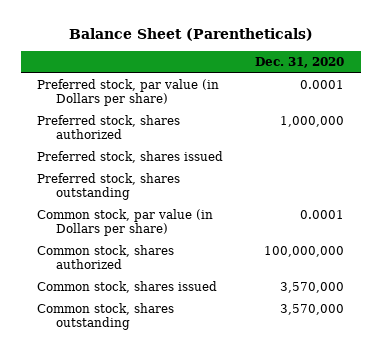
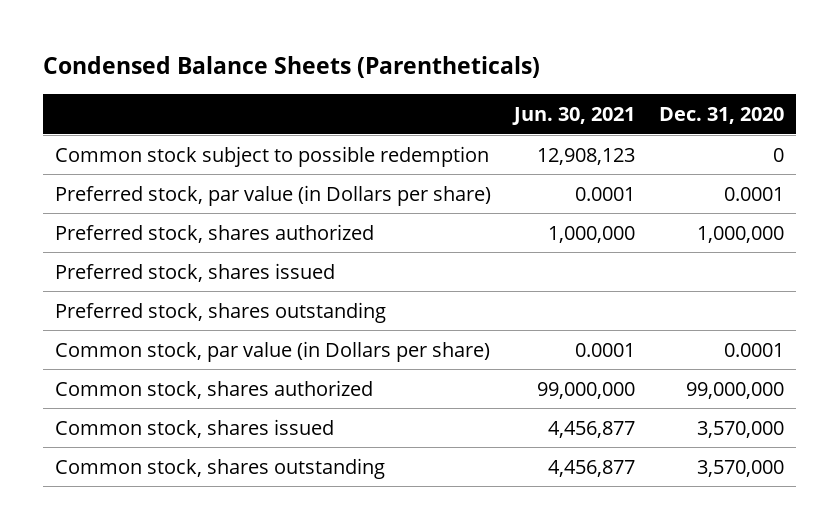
- Balance Sheet (Parentheticals)
+ Condensed Balance Sheets (Parentheticals)
- | Dec. 31, 2020
+ | Jun. 30, 2021 | Dec. 31, 2020
+ Common stock subject to possible redemption | 12,908,123 | 0
- Common stock, shares authorized | 100,000,000
+ Common stock, shares authorized | 99,000,000 | 99,000,000

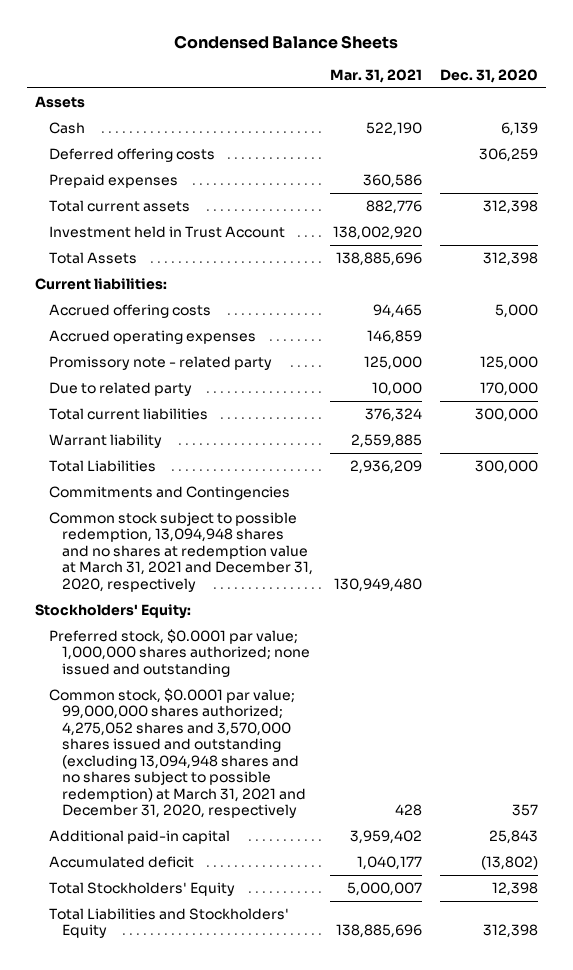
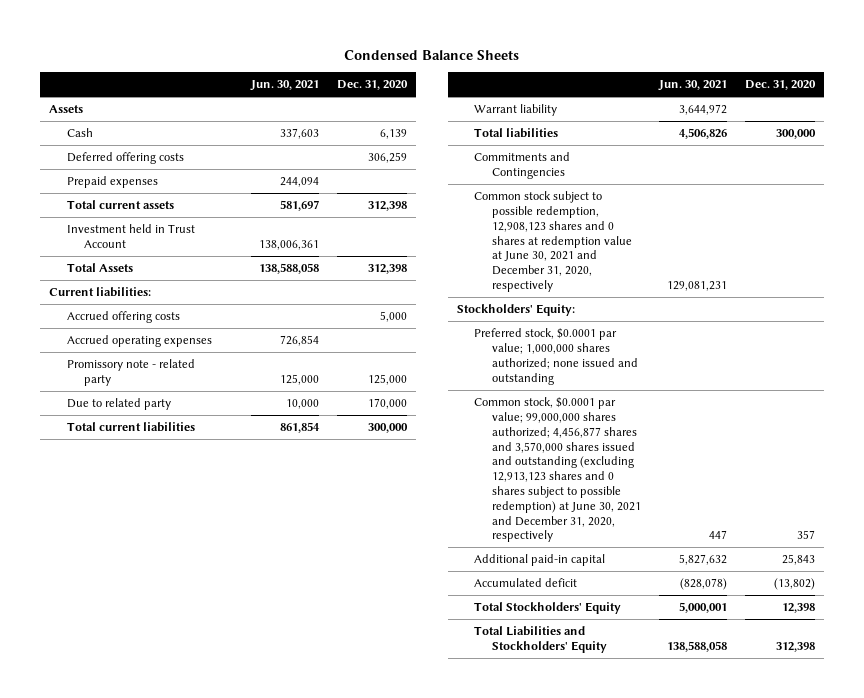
- | Mar. 31, 2021 | Dec. 31, 2020
+ | Jun. 30, 2021 | Dec. 31, 2020
- Total Liabilities | 2,936,209 | 300,000
+ Total liabilities | 4,506,826 | 300,000
- Common stock subject to possible redemption, 13,094,948 shares and no shares at redemption value at March 31, 2021 and December 31, 2020, respectively | 130,949,480 |
+ Common stock subject to possible redemption, 12,908,123 shares and 0 shares at redemption value at June 30, 2021 and December 31, 2020, respectively | 129,081,231 |
- Common stock, $0.0001 par value; 99,000,000 shares authorized; 4,275,052 shares and 3,570,000 shares issued and outstanding (excluding 13,094,948 shares and no shares subject to possible redemption) at March 31, 2021 and December 31, 2020, respectively | 428 | 357
+ Common stock, $0.0001 par value; 99,000,000 shares authorized; 4,456,877 shares and 3,570,000 shares issued and outstanding (excluding 12,913,123 shares and 0 shares subject to possible redemption) at June 30, 2021 and December 31, 2020, respectively | 447 | 357

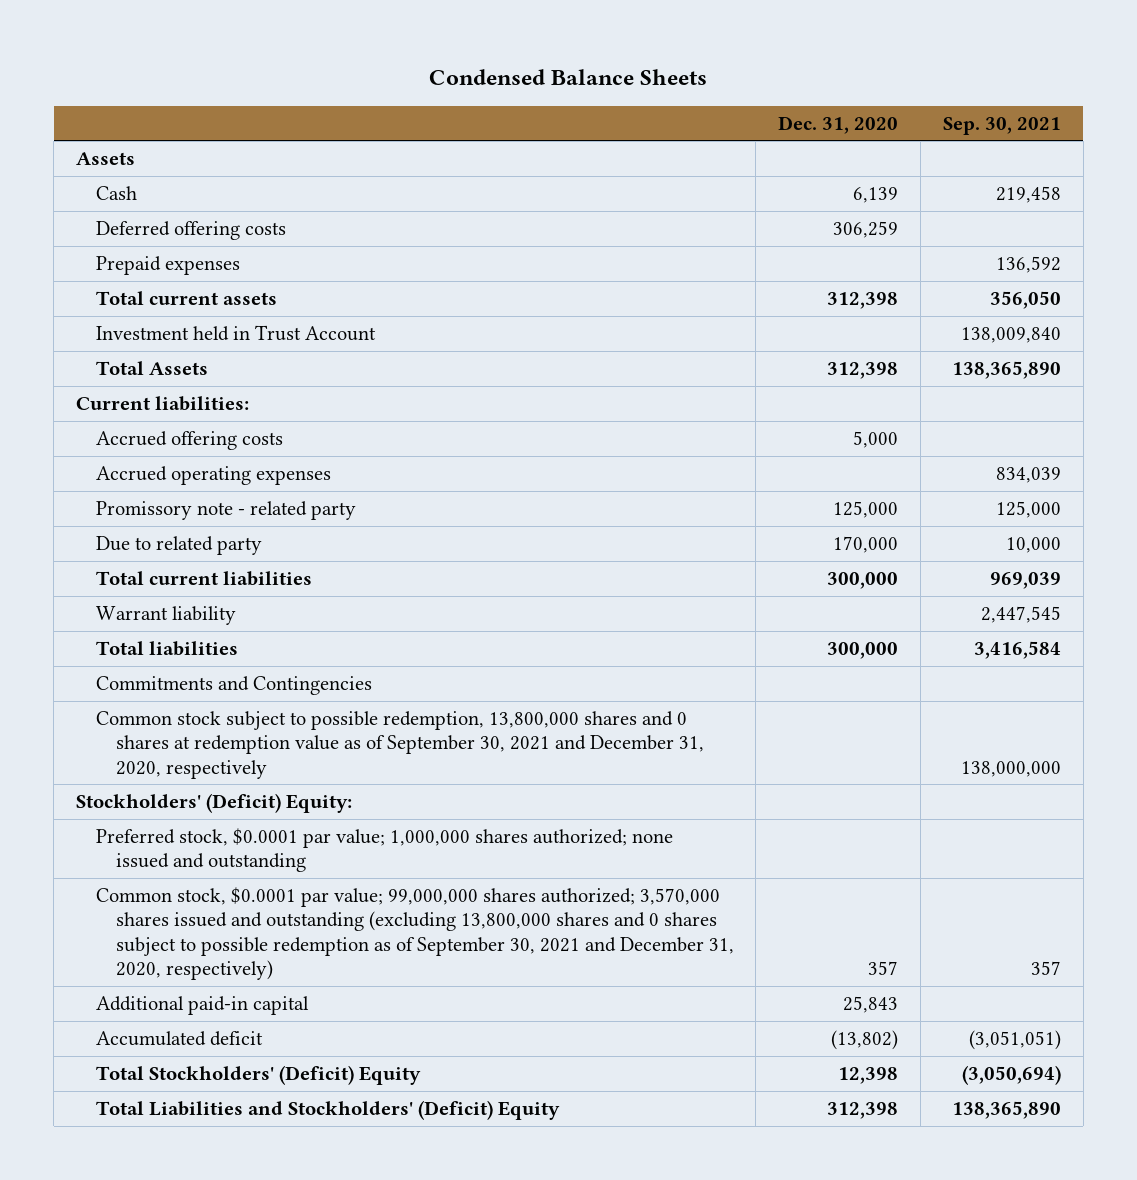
- | Jun. 30, 2021 | Dec. 31, 2020
+ | Dec. 31, 2020 | Sep. 30, 2021
- Common stock subject to possible redemption, 12,908,123 shares and 0 shares at redemption value at June 30, 2021 and December 31, 2020, respectively | 129,081,231 |
- Stockholders' Equity:
+ Common stock subject to possible redemption, 13,800,000 shares and 0 shares at redemption value as of September 30, 2021 and December 31, 2020, respectively | | 138,000,000
+ Stockholders' (Deficit) Equity:
- Common stock, $0.0001 par value; 99,000,000 shares authorized; 4,456,877 shares and 3,570,000 shares issued and outstanding (excluding 12,913,123 shares and 0 shares subject to possible redemption) at June 30, 2021 and December 31, 2020, respectively | 447 | 357
+ Common stock, $0.0001 par value; 99,000,000 shares authorized; 3,570,000 shares issued and outstanding (excluding 13,800,000 shares and 0 shares subject to possible redemption as of September 30, 2021 and December 31, 2020, respectively) | 357 | 357
- Total Stockholders' Equity | 5,000,001 | 12,398
- Total Liabilities and Stockholders' Equity | 138,588,058 | 312,398
+ Total Stockholders' (Deficit) Equity | 12,398 | (3,050,694)
+ Total Liabilities and Stockholders' (Deficit) Equity | 312,398 | 138,365,890

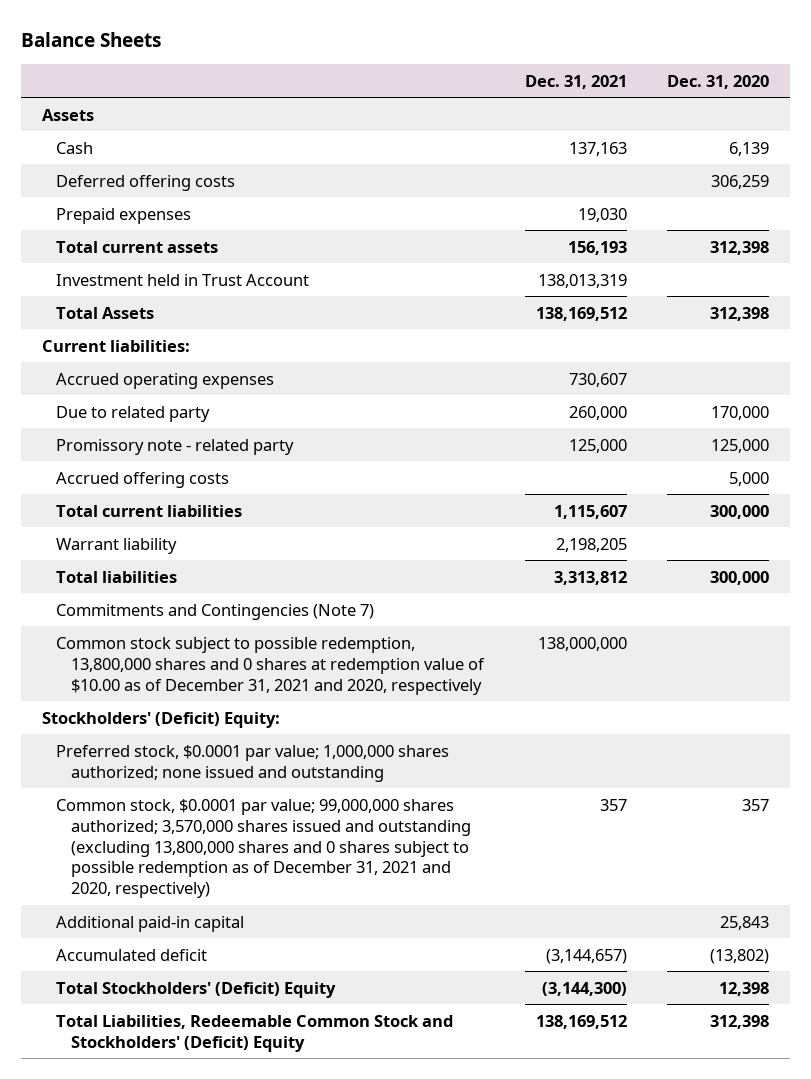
- Condensed Balance Sheets
+ Balance Sheets
- | Dec. 31, 2020 | Sep. 30, 2021
+ | Dec. 31, 2021 | Dec. 31, 2020
moved down: Promissory note - related party | 125,000 | 125,000
moved down: Accrued offering costs | | 5,000
- Commitments and Contingencies
- Common stock subject to possible redemption, 13,800,000 shares and 0 shares at redemption value as of September 30, 2021 and December 31, 2020, respectively | | 138,000,000
+ Commitments and Contingencies (Note 7)
+ Common stock subject to possible redemption, 13,800,000 shares and 0 shares at redemption value of $10.00 as of December 31, 2021 and 2020, respectively | 138,000,000 |
- Common stock, $0.0001 par value; 99,000,000 shares authorized; 3,570,000 shares issued and outstanding (excluding 13,800,000 shares and 0 shares subject to possible redemption as of September 30, 2021 and December 31, 2020, respectively) | 357 | 357
+ Common stock, $0.0001 par value; 99,000,000 shares authorized; 3,570,000 shares issued and outstanding (excluding 13,800,000 shares and 0 shares subject to possible redemption as of December 31, 2021 and 2020, respectively) | 357 | 357
- Total Liabilities and Stockholders' (Deficit) Equity | 312,398 | 138,365,890
+ Total Liabilities, Redeemable Common Stock and Stockholders' (Deficit) Equity | 138,169,512 | 312,398

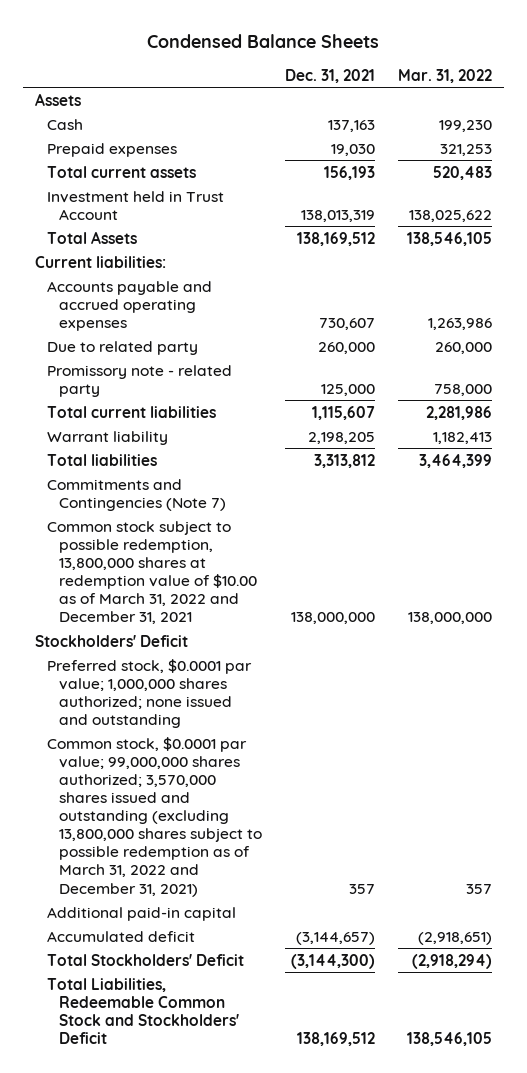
- Balance Sheets
+ Condensed Balance Sheets
- | Dec. 31, 2021 | Dec. 31, 2020
+ | Dec. 31, 2021 | Mar. 31, 2022
- Deferred offering costs | | 306,259
- Accrued operating expenses | 730,607 |
+ Accounts payable and accrued operating expenses | 730,607 | 1,263,986
- Accrued offering costs | | 5,000
- Common stock subject to possible redemption, 13,800,000 shares and 0 shares at redemption value of $10.00 as of December 31, 2021 and 2020, respectively | 138,000,000 |
- Stockholders' (Deficit) Equity:
+ Common stock subject to possible redemption, 13,800,000 shares at redemption value of $10.00 as of March 31, 2022 and December 31, 2021 | 138,000,000 | 138,000,000
+ Stockholders' Deficit
- Common stock, $0.0001 par value; 99,000,000 shares authorized; 3,570,000 shares issued and outstanding (excluding 13,800,000 shares and 0 shares subject to possible redemption as of December 31, 2021 and 2020, respectively) | 357 | 357
+ Common stock, $0.0001 par value; 99,000,000 shares authorized; 3,570,000 shares issued and outstanding (excluding 13,800,000 shares subject to possible redemption as of March 31, 2022 and December 31, 2021) | 357 | 357
- Total Stockholders' (Deficit) Equity | (3,144,300) | 12,398
- Total Liabilities, Redeemable Common Stock and Stockholders' (Deficit) Equity | 138,169,512 | 312,398
+ Total Stockholders' Deficit | (3,144,300) | (2,918,294)
+ Total Liabilities, Redeemable Common Stock and Stockholders' Deficit | 138,169,512 | 138,546,105

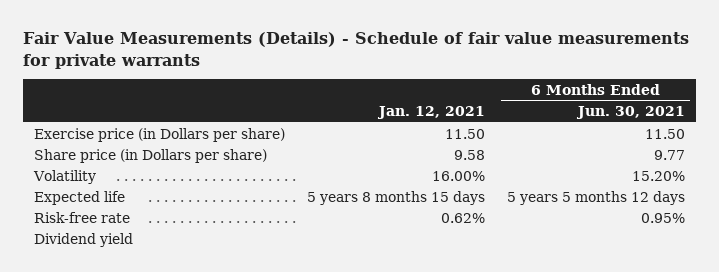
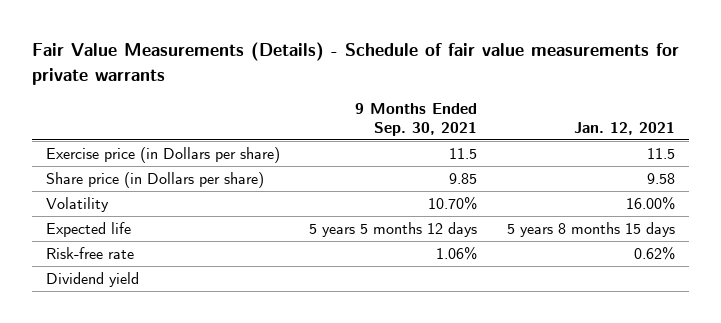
- | Jan. 12, 2021 | 6 Months Ended Jun. 30, 2021
+ | 9 Months Ended Sep. 30, 2021 | Jan. 12, 2021
- Exercise price (in Dollars per share) | 11.50 | 11.50
+ Exercise price (in Dollars per share) | 11.5 | 11.5

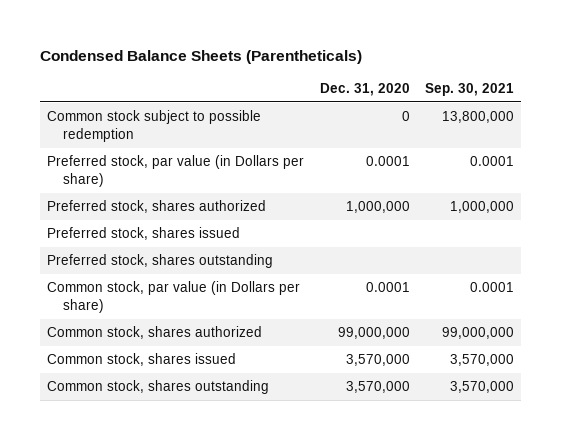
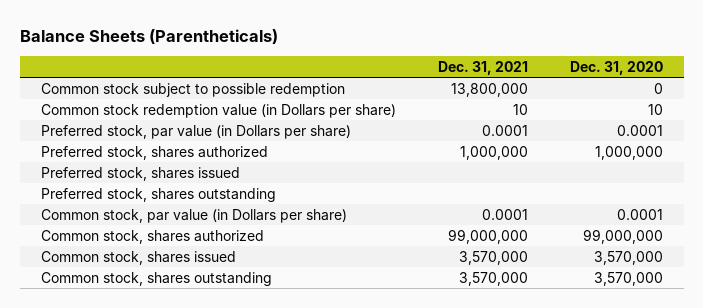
- Condensed Balance Sheets (Parentheticals)
+ Balance Sheets (Parentheticals)
- | Dec. 31, 2020 | Sep. 30, 2021
+ | Dec. 31, 2021 | Dec. 31, 2020
+ Common stock redemption value (in Dollars per share) | 10 | 10

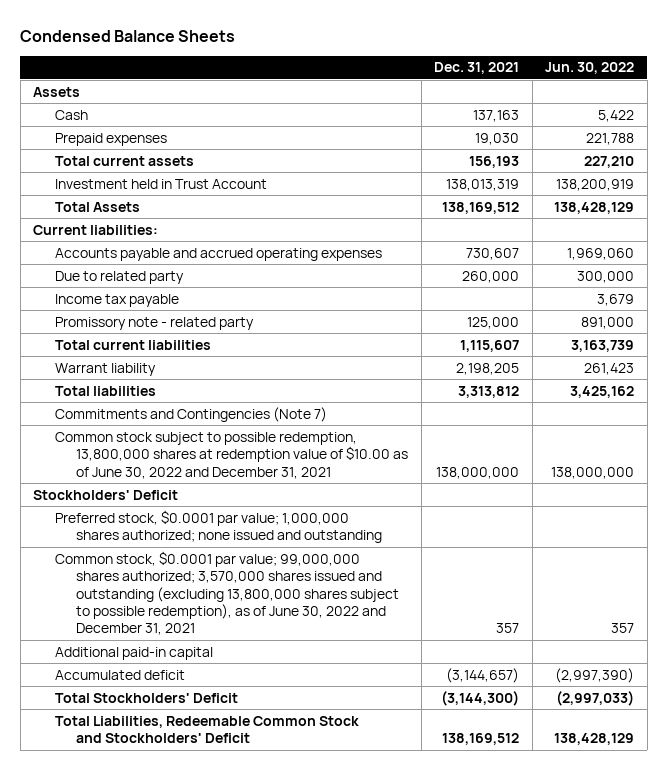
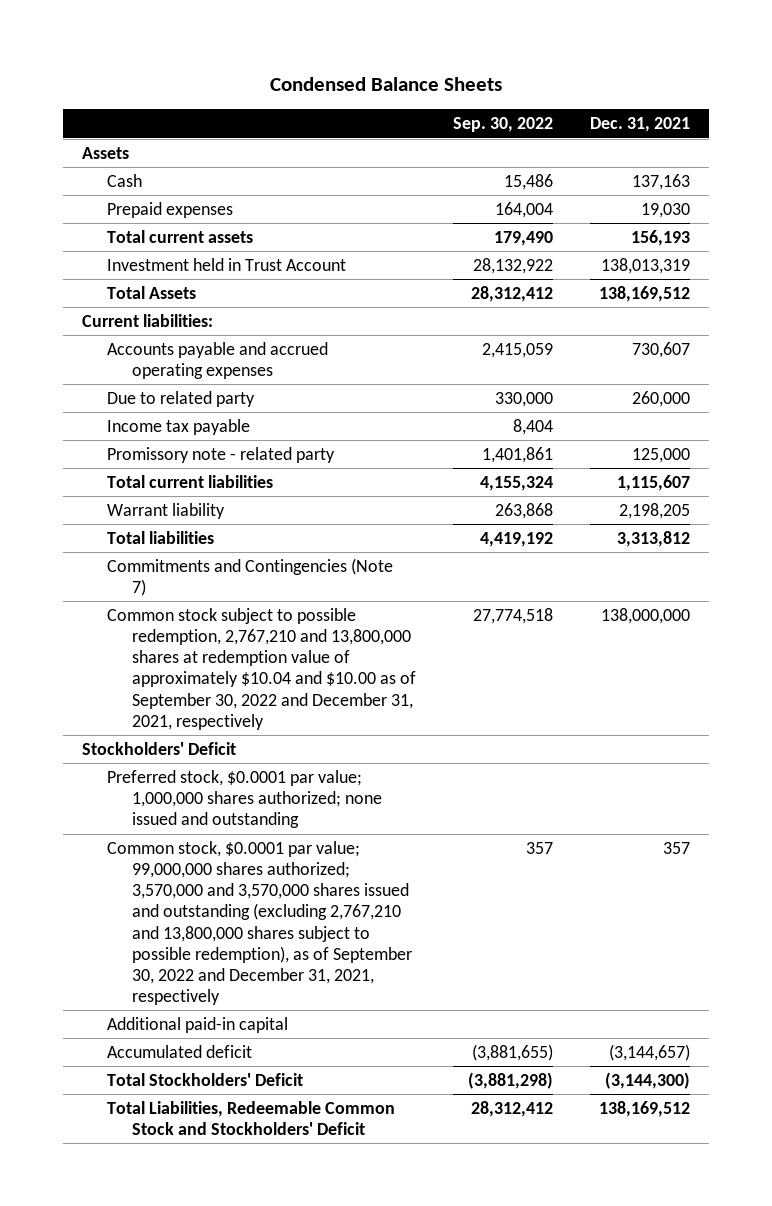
- | Dec. 31, 2021 | Jun. 30, 2022
+ | Sep. 30, 2022 | Dec. 31, 2021
- Common stock subject to possible redemption, 13,800,000 shares at redemption value of $10.00 as of June 30, 2022 and December 31, 2021 | 138,000,000 | 138,000,000
+ Common stock subject to possible redemption, 2,767,210 and 13,800,000 shares at redemption value of approximately $10.04 and $10.00 as of September 30, 2022 and December 31, 2021, respectively | 27,774,518 | 138,000,000
- Common stock, $0.0001 par value; 99,000,000 shares authorized; 3,570,000 shares issued and outstanding (excluding 13,800,000 shares subject to possible redemption), as of June 30, 2022 and December 31, 2021 | 357 | 357
+ Common stock, $0.0001 par value; 99,000,000 shares authorized; 3,570,000 and 3,570,000 shares issued and outstanding (excluding 2,767,210 and 13,800,000 shares subject to possible redemption), as of September 30, 2022 and December 31, 2021, respectively | 357 | 357

